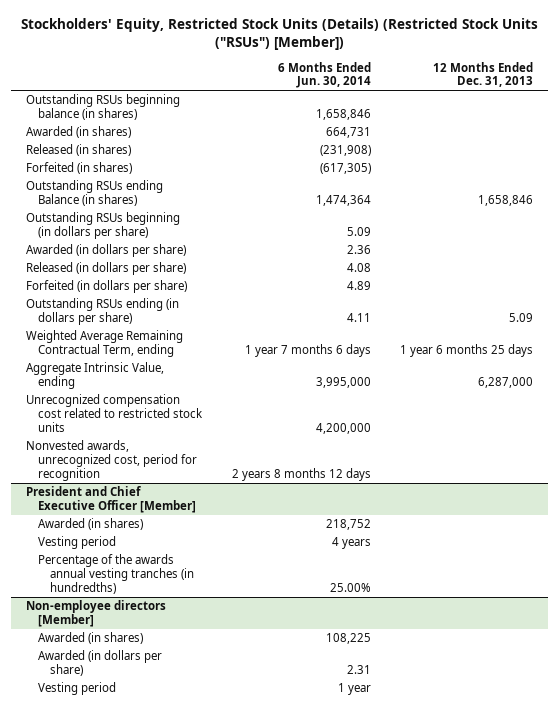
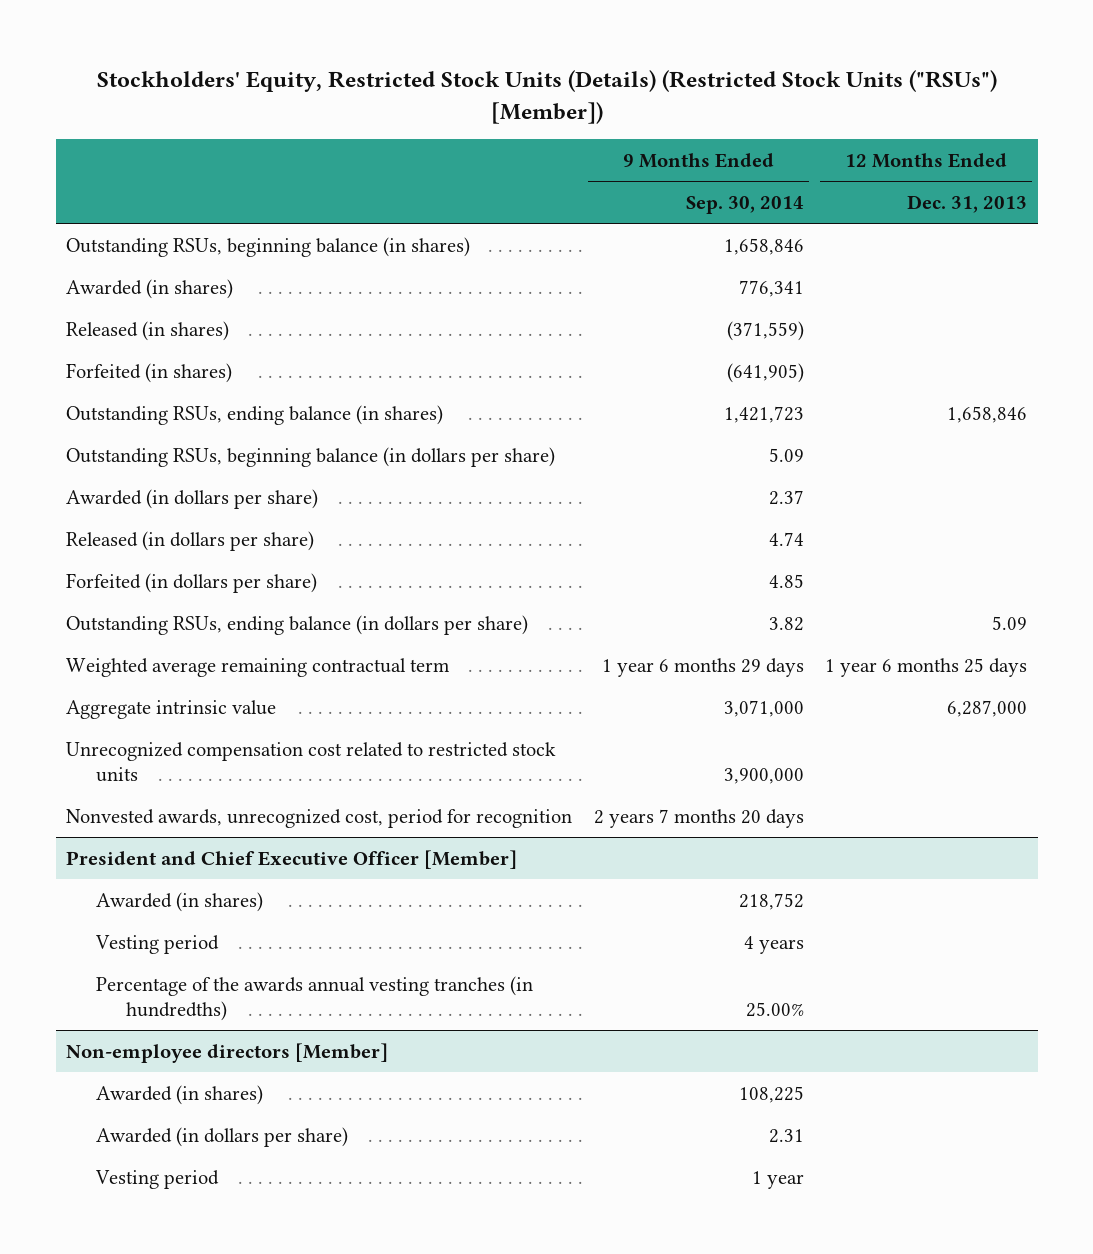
- | 6 Months Ended Jun. 30, 2014 | 12 Months Ended Dec. 31, 2013
+ | 9 Months Ended Sep. 30, 2014 | 12 Months Ended Dec. 31, 2013
- Outstanding RSUs beginning balance (in shares) | 1,658,846 |
+ Outstanding RSUs, beginning balance (in shares) | 1,658,846 |
- Outstanding RSUs ending Balance (in shares) | 1,474,364 | 1,658,846
- Outstanding RSUs beginning (in dollars per share) | 5.09 |
+ Outstanding RSUs, ending balance (in shares) | 1,421,723 | 1,658,846
+ Outstanding RSUs, beginning balance (in dollars per share) | 5.09 |
- Outstanding RSUs ending (in dollars per share) | 4.11 | 5.09
- Weighted Average Remaining Contractual Term, ending | 1 year 7 months 6 days | 1 year 6 months 25 days
- Aggregate Intrinsic Value, ending | 3,995,000 | 6,287,000
+ Outstanding RSUs, ending balance (in dollars per share) | 3.82 | 5.09
+ Weighted average remaining contractual term | 1 year 6 months 29 days | 1 year 6 months 25 days
+ Aggregate intrinsic value | 3,071,000 | 6,287,000

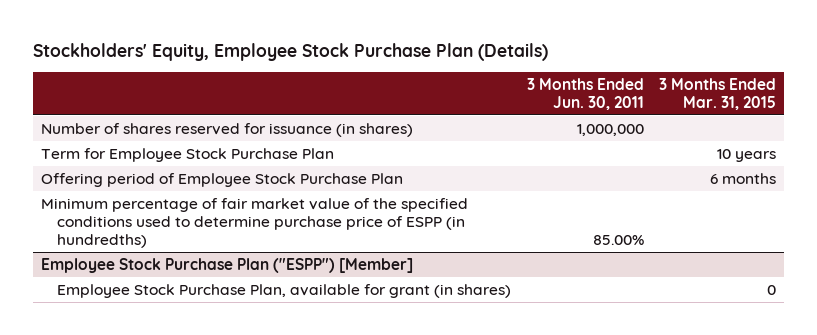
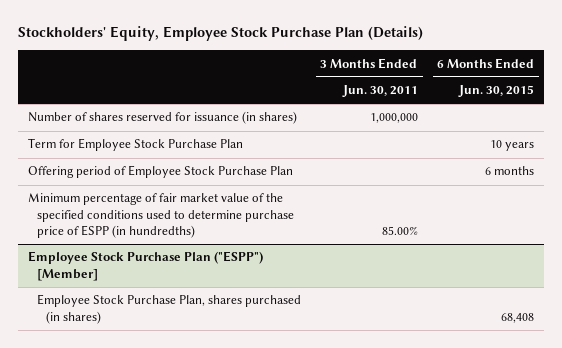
- | 3 Months Ended Jun. 30, 2011 | 3 Months Ended Mar. 31, 2015
+ | 3 Months Ended Jun. 30, 2011 | 6 Months Ended Jun. 30, 2015
@ Employee Stock Purchase Plan ("ESPP") [Member]
- Employee Stock Purchase Plan, available for grant (in shares) | | 0
+ Employee Stock Purchase Plan, shares purchased (in shares) | | 68,408

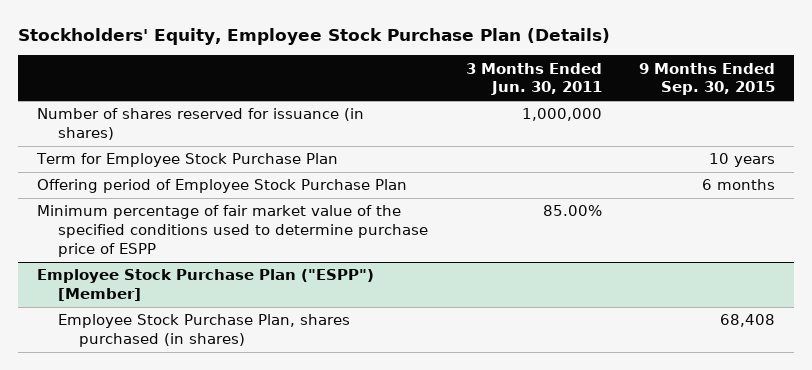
- | 3 Months Ended Jun. 30, 2011 | 6 Months Ended Jun. 30, 2015
+ | 3 Months Ended Jun. 30, 2011 | 9 Months Ended Sep. 30, 2015
- Minimum percentage of fair market value of the specified conditions used to determine purchase price of ESPP (in hundredths) | 85.00% |
+ Minimum percentage of fair market value of the specified conditions used to determine purchase price of ESPP | 85.00% |

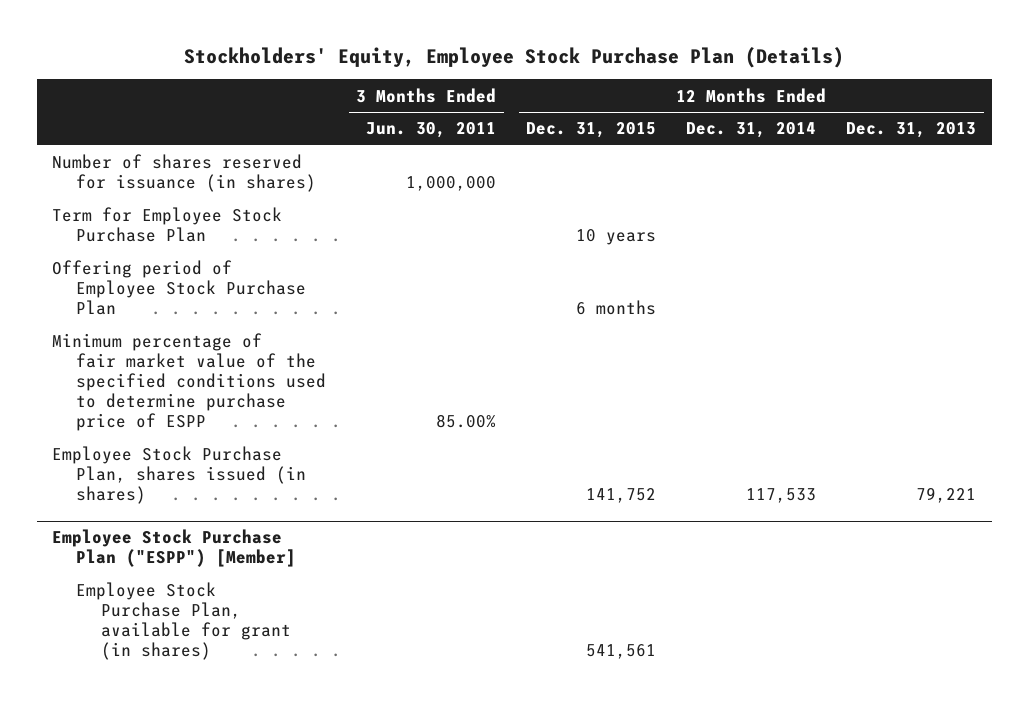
- | 3 Months Ended Jun. 30, 2011 | 9 Months Ended Sep. 30, 2015
+ | 3 Months Ended Jun. 30, 2011 | 12 Months Ended Dec. 31, 2015 | 12 Months Ended Dec. 31, 2014 | 12 Months Ended Dec. 31, 2013
+ Employee Stock Purchase Plan, shares issued (in shares) | | 141,752 | 117,533 | 79,221
@ Employee Stock Purchase Plan ("ESPP") [Member]
- Employee Stock Purchase Plan, shares purchased (in shares) | | 68,408
+ Employee Stock Purchase Plan, available for grant (in shares) | | 541,561 | |

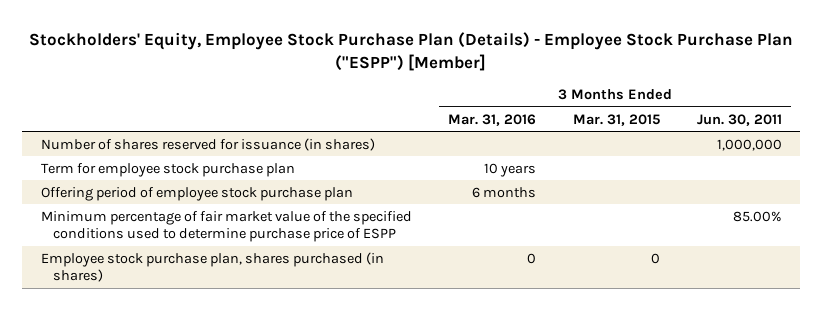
- Stockholders' Equity, Employee Stock Purchase Plan (Details)
+ Stockholders' Equity, Employee Stock Purchase Plan (Details) - Employee Stock Purchase Plan ("ESPP") [Member]
- | 3 Months Ended Jun. 30, 2011 | 12 Months Ended Dec. 31, 2015 | 12 Months Ended Dec. 31, 2014 | 12 Months Ended Dec. 31, 2013
+ | 3 Months Ended Mar. 31, 2016 | 3 Months Ended Mar. 31, 2015 | 3 Months Ended Jun. 30, 2011
- Term for Employee Stock Purchase Plan | | 10 years | |
- Offering period of Employee Stock Purchase Plan | | 6 months | |
+ Term for employee stock purchase plan | 10 years | |
+ Offering period of employee stock purchase plan | 6 months | |
- Employee Stock Purchase Plan, shares issued (in shares) | | 141,752 | 117,533 | 79,221
- Employee Stock Purchase Plan ("ESPP") [Member]
- Employee Stock Purchase Plan, available for grant (in shares) | | 541,561 | |
+ Employee stock purchase plan, shares purchased (in shares) | 0 | 0 |

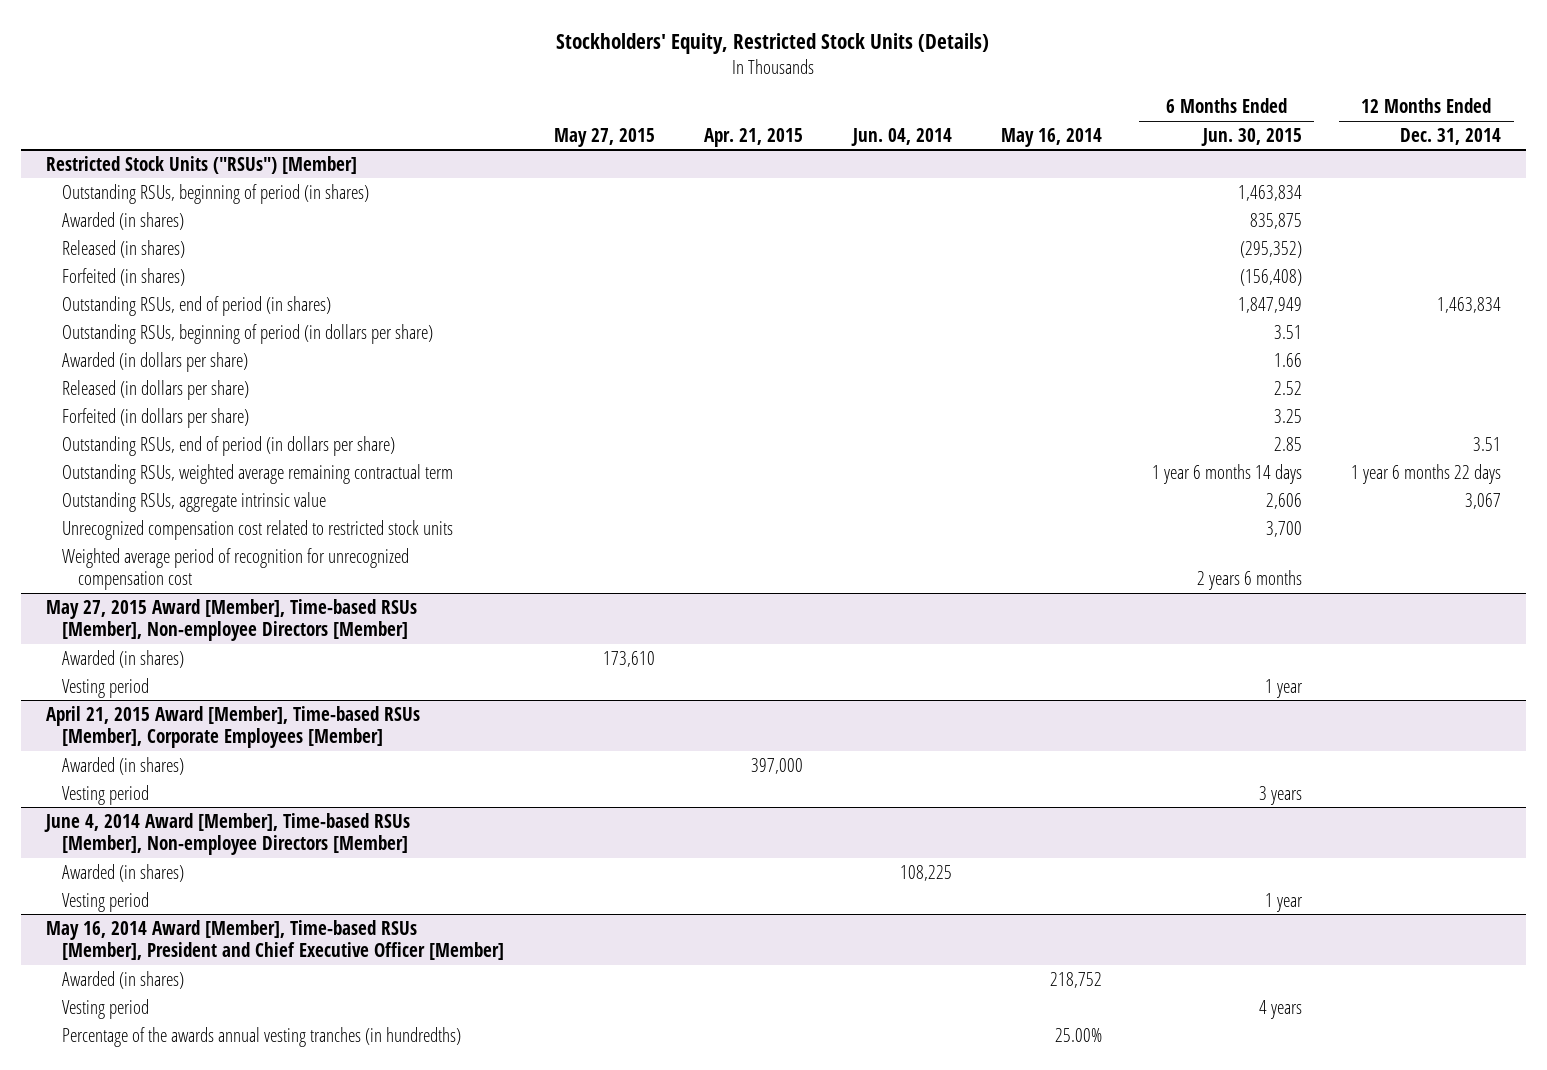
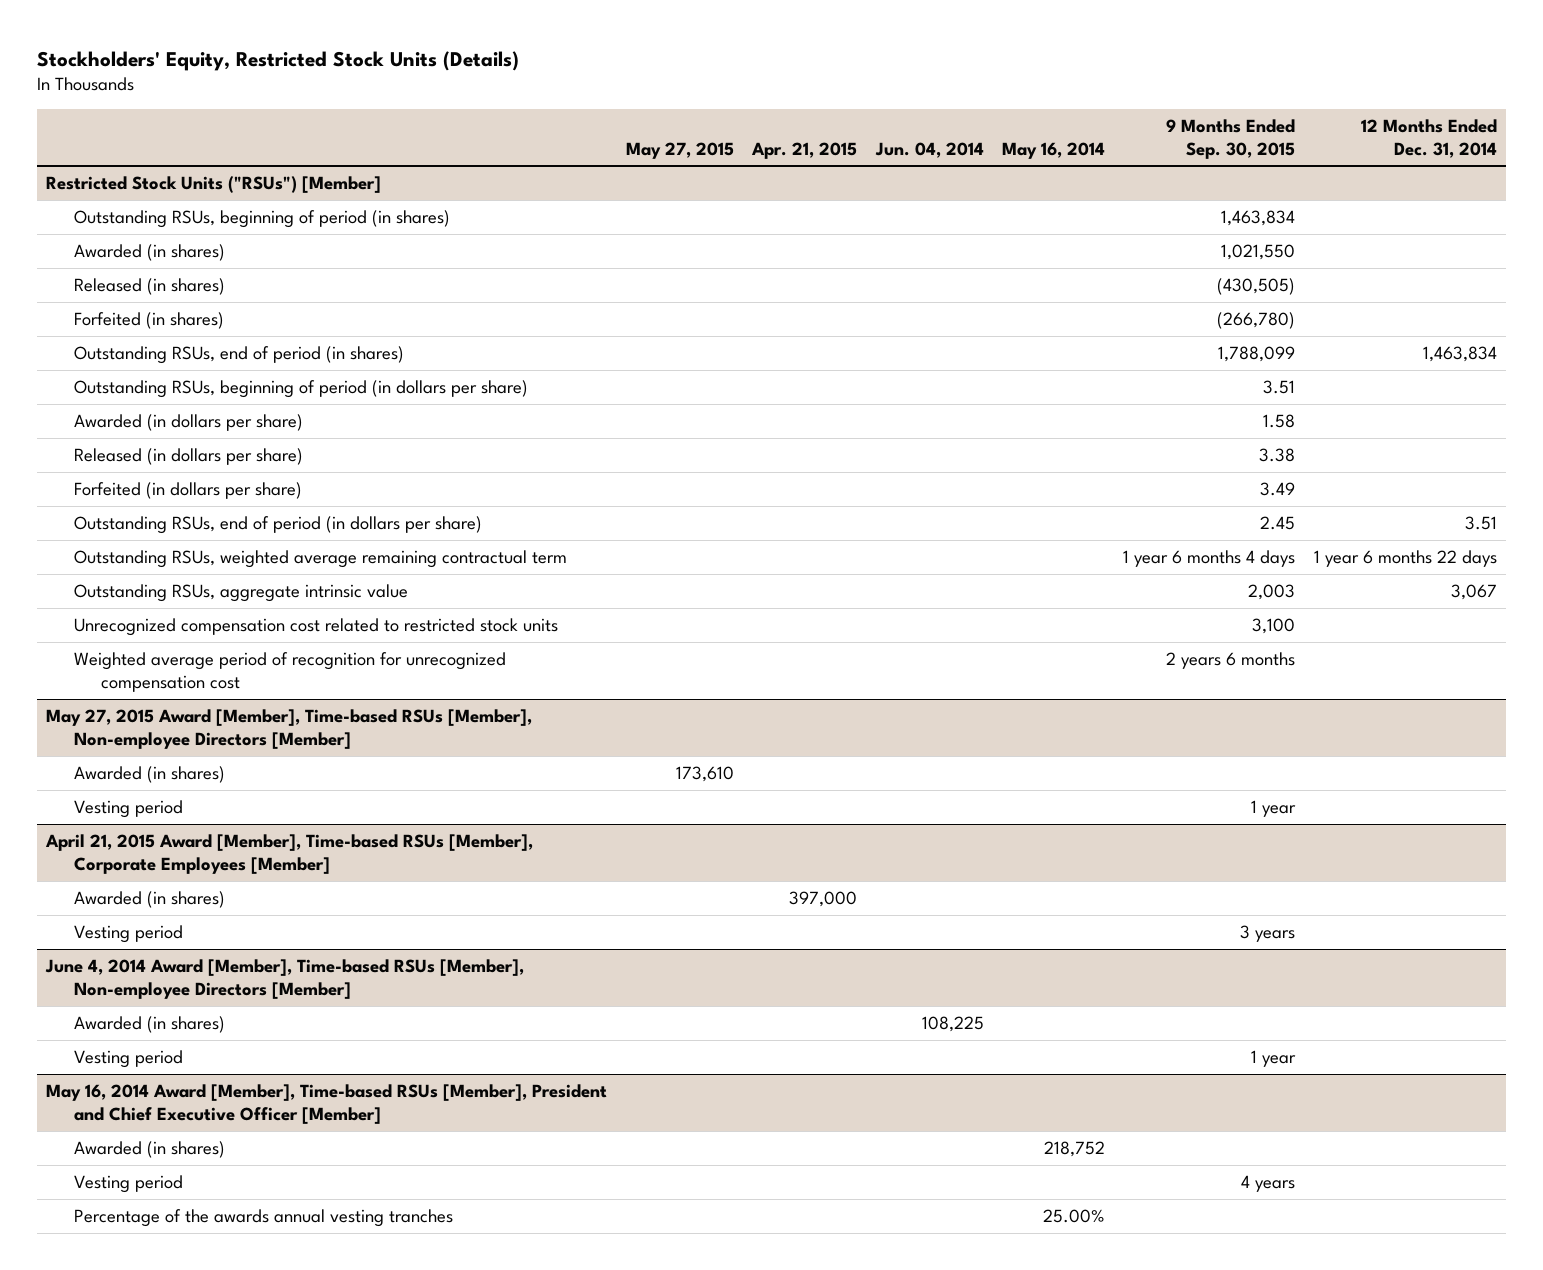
- | May 27, 2015 | Apr. 21, 2015 | Jun. 04, 2014 | May 16, 2014 | 6 Months Ended Jun. 30, 2015 | 12 Months Ended Dec. 31, 2014
+ | May 27, 2015 | Apr. 21, 2015 | Jun. 04, 2014 | May 16, 2014 | 9 Months Ended Sep. 30, 2015 | 12 Months Ended Dec. 31, 2014
@ May 16, 2014 Award [Member], Time-based RSUs [Member], President and Chief Executive Officer [Member]
- Percentage of the awards annual vesting tranches (in hundredths) | | | | 25.00% | |
+ Percentage of the awards annual vesting tranches | | | | 25.00% | |

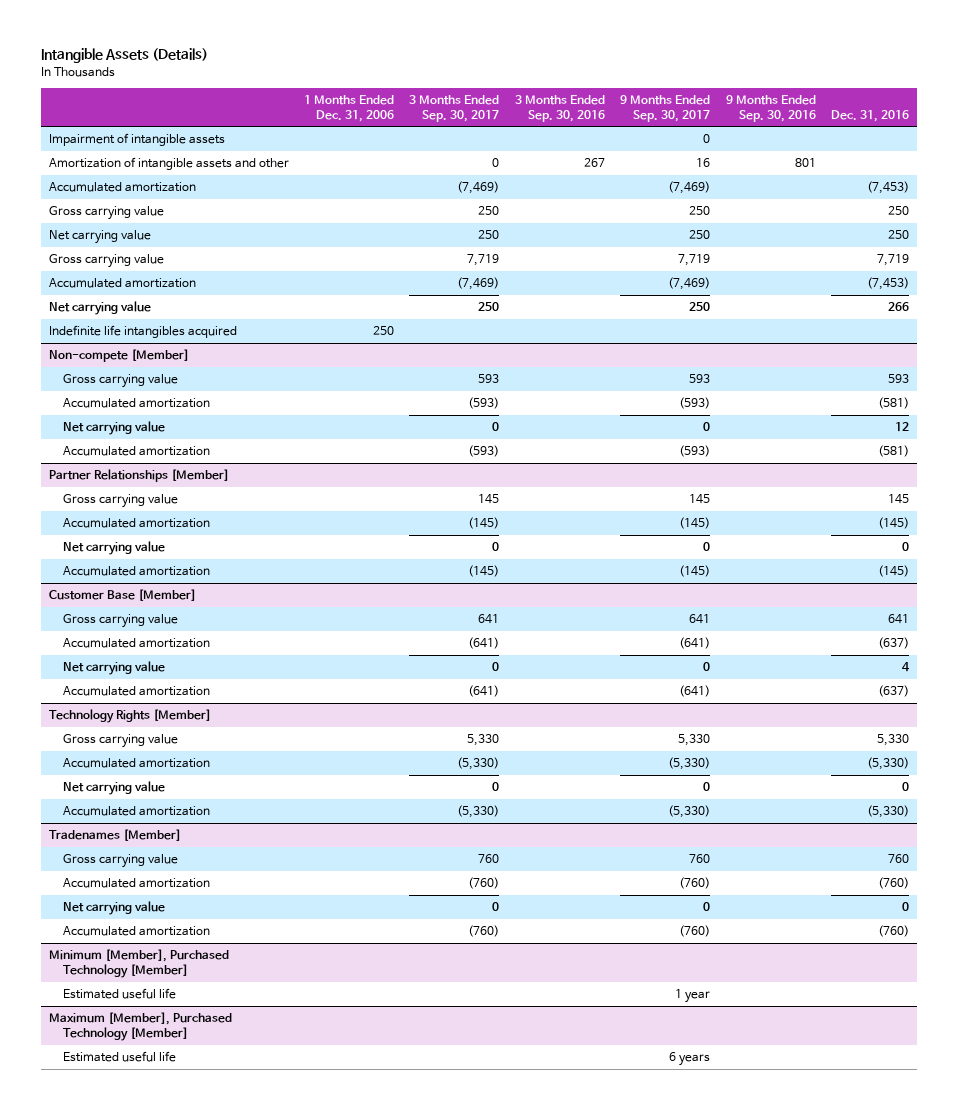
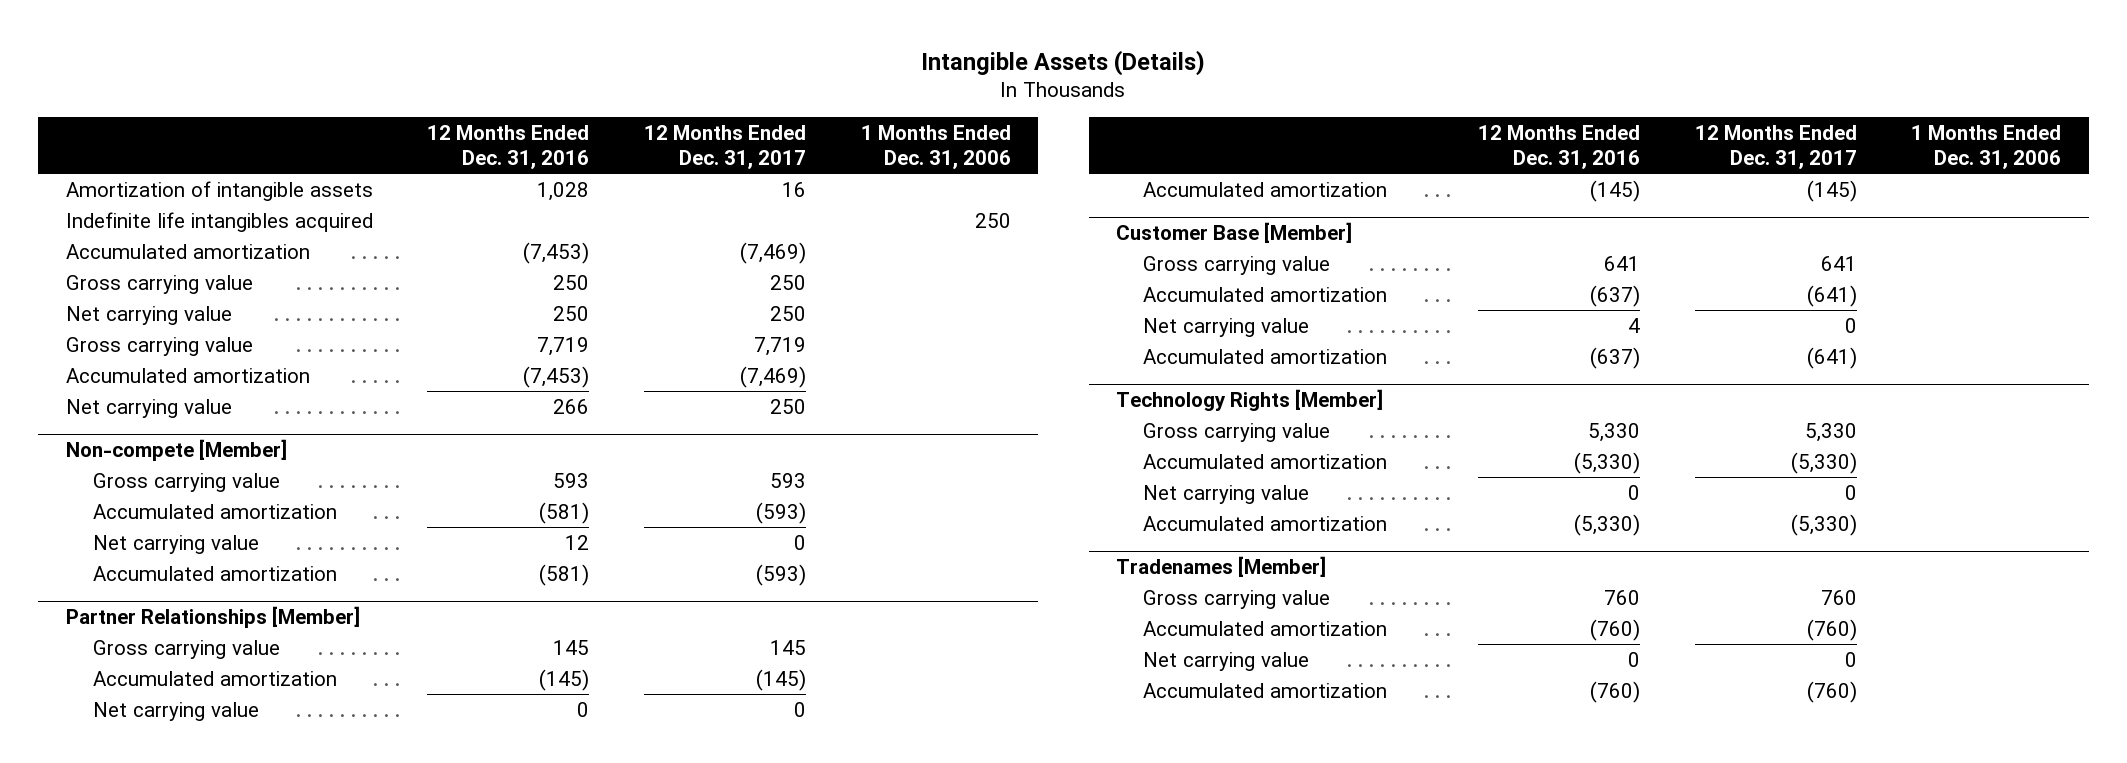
- | 1 Months Ended Dec. 31, 2006 | 3 Months Ended Sep. 30, 2017 | 3 Months Ended Sep. 30, 2016 | 9 Months Ended Sep. 30, 2017 | 9 Months Ended Sep. 30, 2016 | Dec. 31, 2016
+ | 12 Months Ended Dec. 31, 2016 | 12 Months Ended Dec. 31, 2017 | 1 Months Ended Dec. 31, 2006
- Impairment of intangible assets | | | | 0 | |
- Amortization of intangible assets and other | | 0 | 267 | 16 | 801 |
+ Amortization of intangible assets | 1,028 | 16 |
moved up: Indefinite life intangibles acquired | | | 250
- Minimum [Member], Purchased Technology [Member]
- Estimated useful life | | | | 1 year | |
- Maximum [Member], Purchased Technology [Member]
- Estimated useful life | | | | 6 years | |

